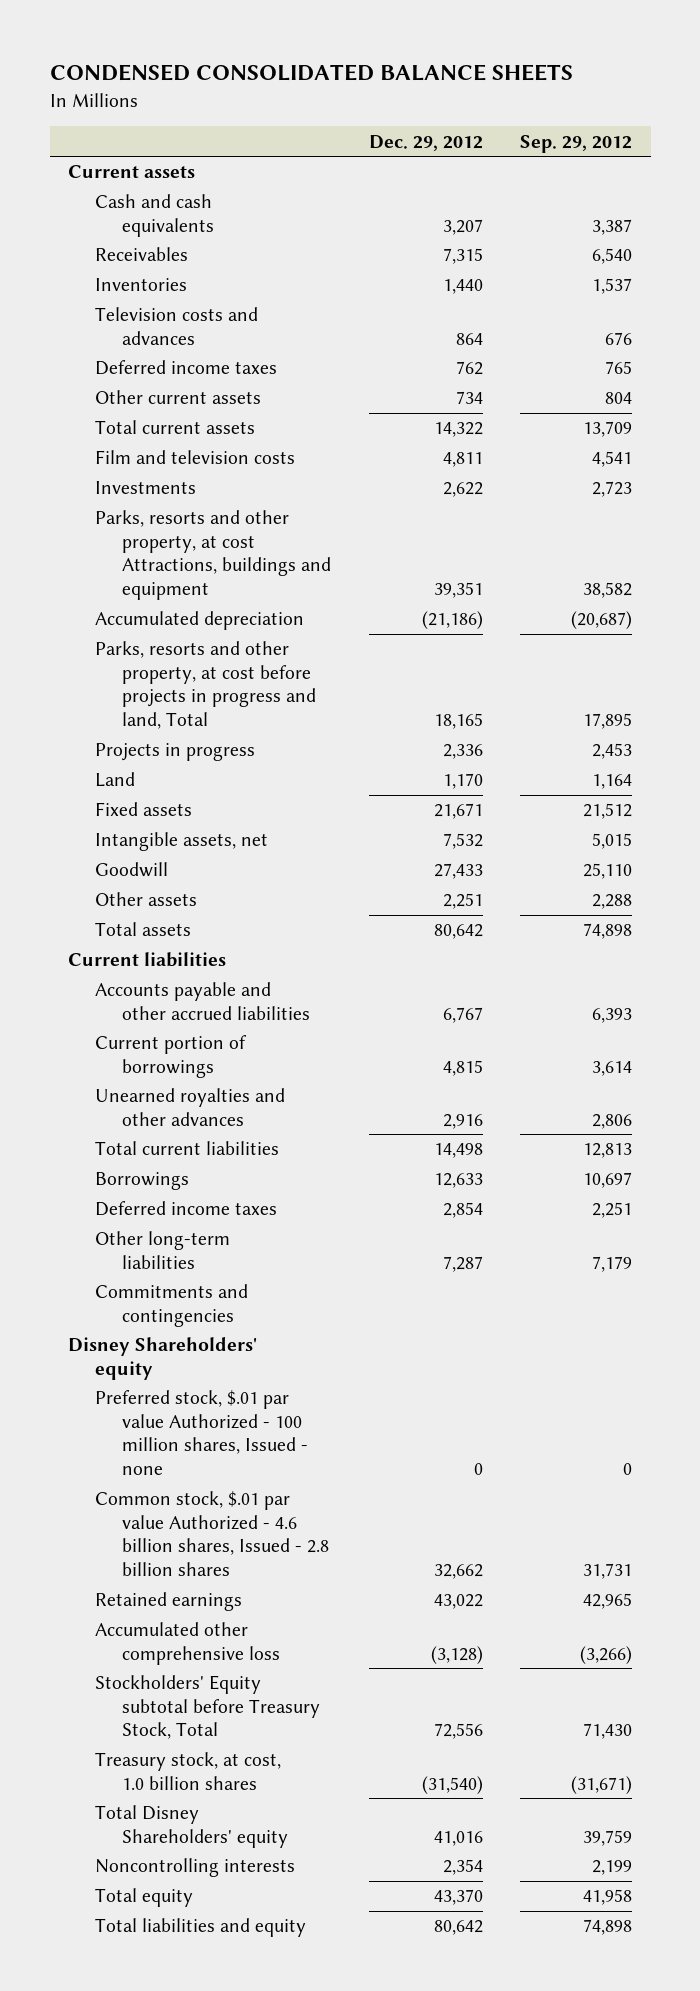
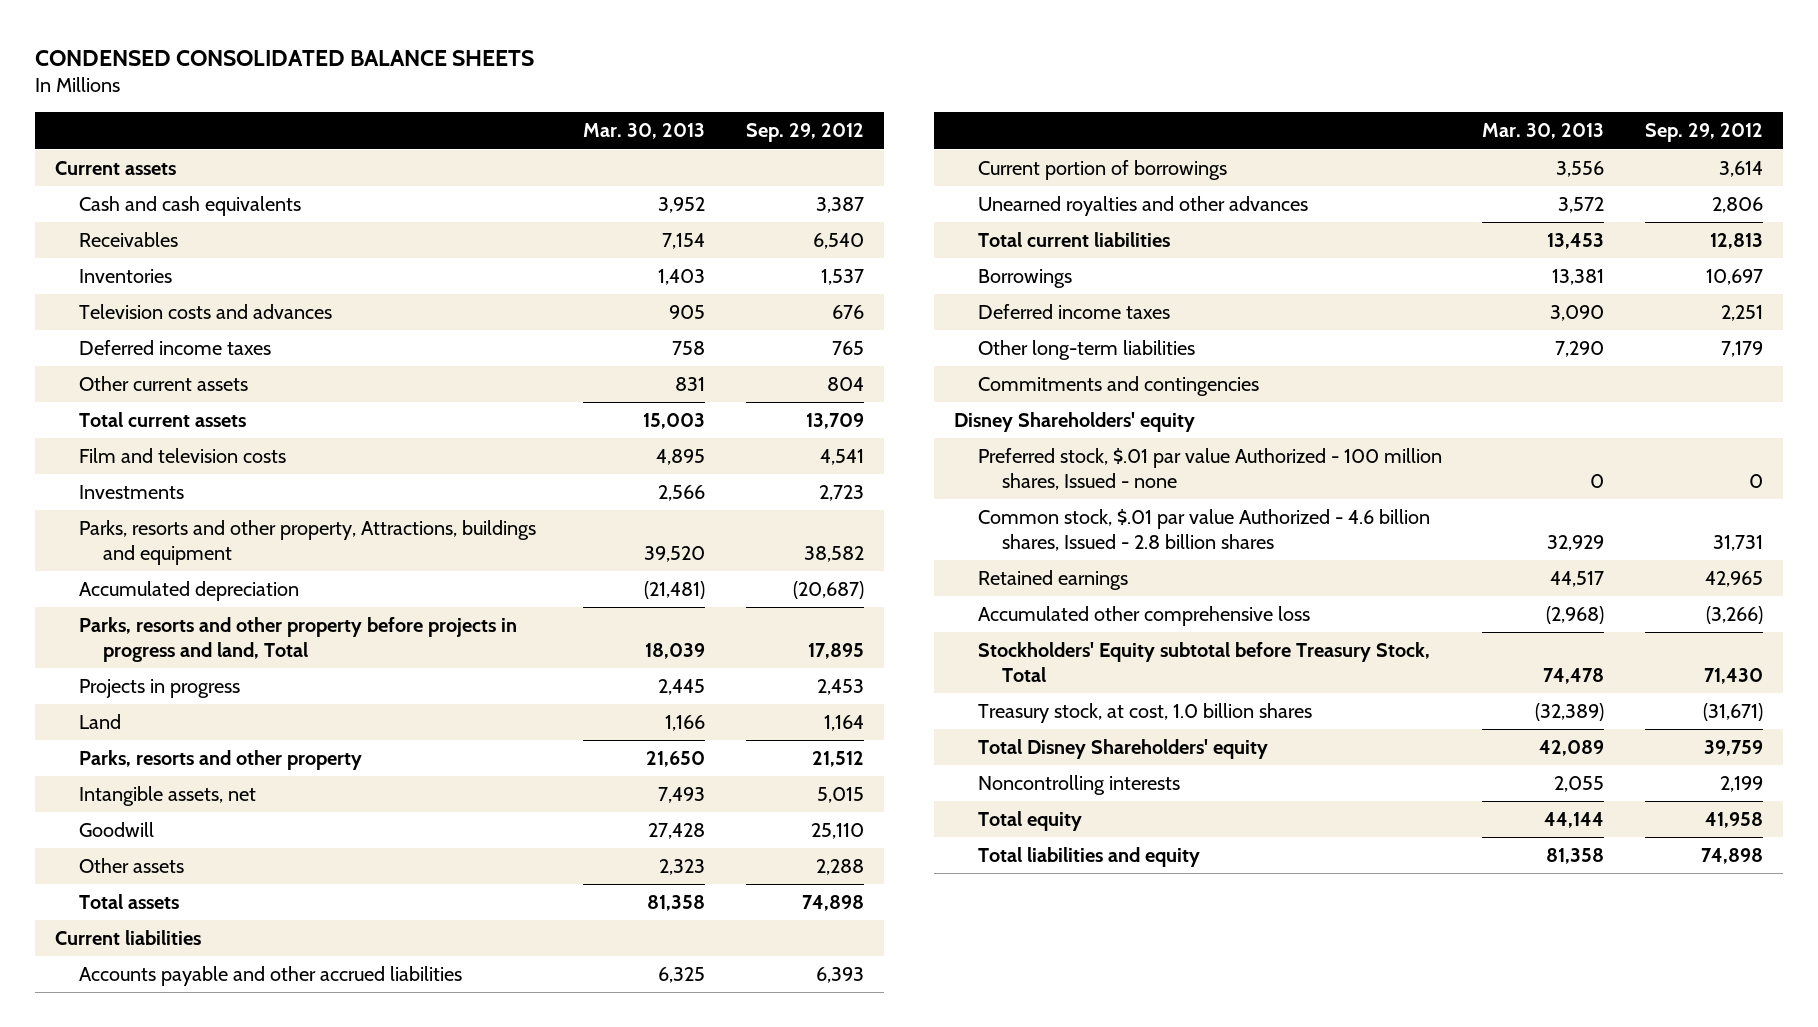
- | Dec. 29, 2012 | Sep. 29, 2012
+ | Mar. 30, 2013 | Sep. 29, 2012
- Parks, resorts and other property, at cost Attractions, buildings and equipment | 39,351 | 38,582
+ Parks, resorts and other property, Attractions, buildings and equipment | 39,520 | 38,582
- Parks, resorts and other property, at cost before projects in progress and land, Total | 18,165 | 17,895
+ Parks, resorts and other property before projects in progress and land, Total | 18,039 | 17,895
- Fixed assets | 21,671 | 21,512
+ Parks, resorts and other property | 21,650 | 21,512

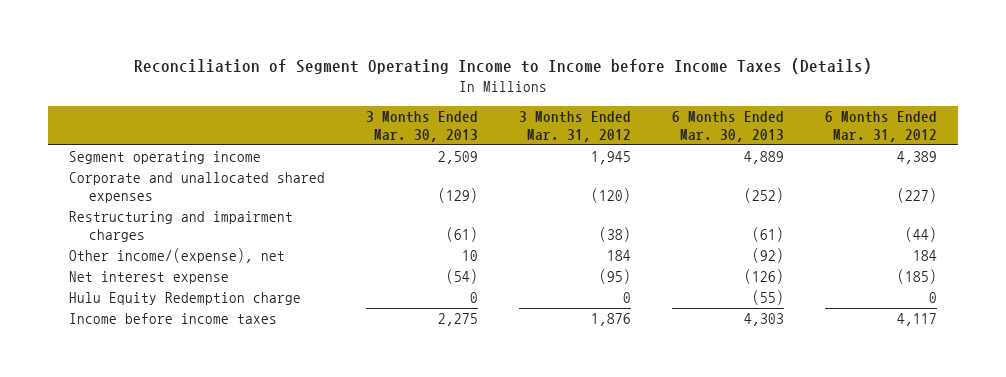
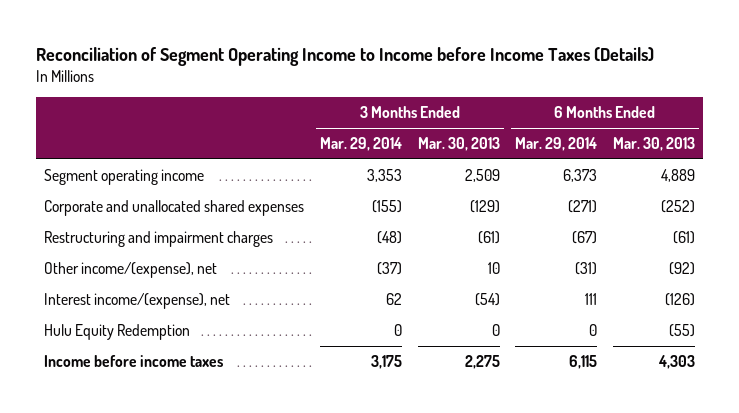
- | 3 Months Ended Mar. 30, 2013 | 3 Months Ended Mar. 31, 2012 | 6 Months Ended Mar. 30, 2013 | 6 Months Ended Mar. 31, 2012
+ | 3 Months Ended Mar. 29, 2014 | 3 Months Ended Mar. 30, 2013 | 6 Months Ended Mar. 29, 2014 | 6 Months Ended Mar. 30, 2013
- Net interest expense | (54) | (95) | (126) | (185)
- Hulu Equity Redemption charge | 0 | 0 | (55) | 0
+ Interest income/(expense), net | 62 | (54) | 111 | (126)
+ Hulu Equity Redemption | 0 | 0 | 0 | (55)

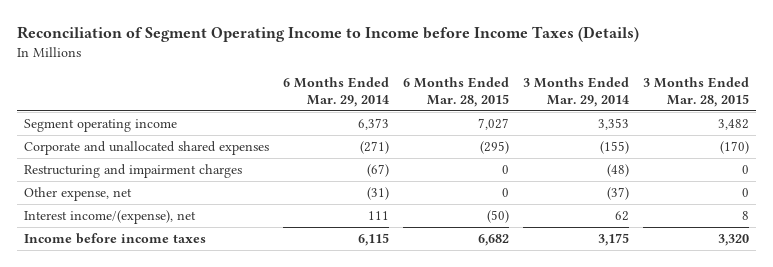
- | 3 Months Ended Mar. 29, 2014 | 3 Months Ended Mar. 30, 2013 | 6 Months Ended Mar. 29, 2014 | 6 Months Ended Mar. 30, 2013
+ | 6 Months Ended Mar. 29, 2014 | 6 Months Ended Mar. 28, 2015 | 3 Months Ended Mar. 29, 2014 | 3 Months Ended Mar. 28, 2015
- Other income/(expense), net | (37) | 10 | (31) | (92)
+ Other expense, net | (31) | 0 | (37) | 0
- Hulu Equity Redemption | 0 | 0 | 0 | (55)

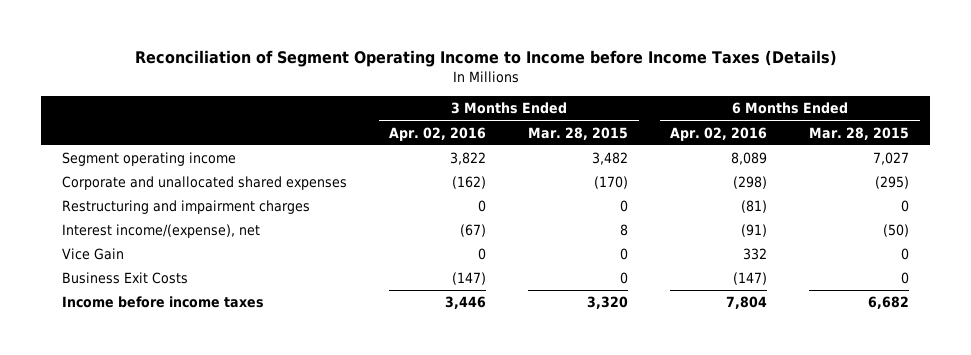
- | 6 Months Ended Mar. 29, 2014 | 6 Months Ended Mar. 28, 2015 | 3 Months Ended Mar. 29, 2014 | 3 Months Ended Mar. 28, 2015
+ | 3 Months Ended Apr. 02, 2016 | 3 Months Ended Mar. 28, 2015 | 6 Months Ended Apr. 02, 2016 | 6 Months Ended Mar. 28, 2015
- Other expense, net | (31) | 0 | (37) | 0
+ Vice Gain | 0 | 0 | 332 | 0
+ Business Exit Costs | (147) | 0 | (147) | 0

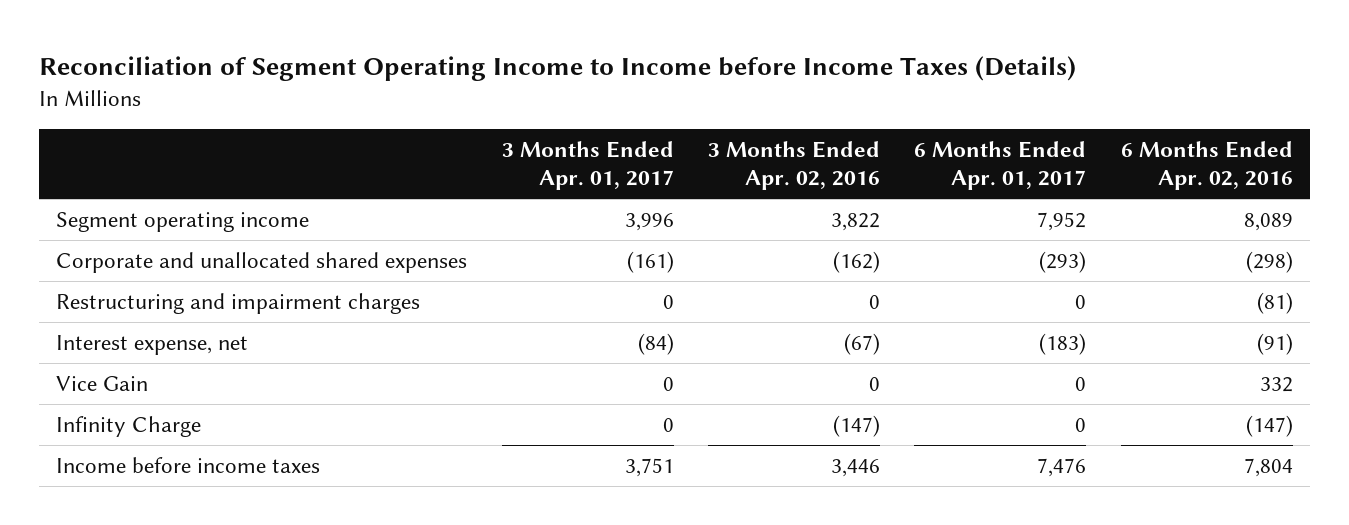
- | 3 Months Ended Apr. 02, 2016 | 3 Months Ended Mar. 28, 2015 | 6 Months Ended Apr. 02, 2016 | 6 Months Ended Mar. 28, 2015
+ | 3 Months Ended Apr. 01, 2017 | 3 Months Ended Apr. 02, 2016 | 6 Months Ended Apr. 01, 2017 | 6 Months Ended Apr. 02, 2016
- Interest income/(expense), net | (67) | 8 | (91) | (50)
+ Interest expense, net | (84) | (67) | (183) | (91)
- Business Exit Costs | (147) | 0 | (147) | 0
+ Infinity Charge | 0 | (147) | 0 | (147)

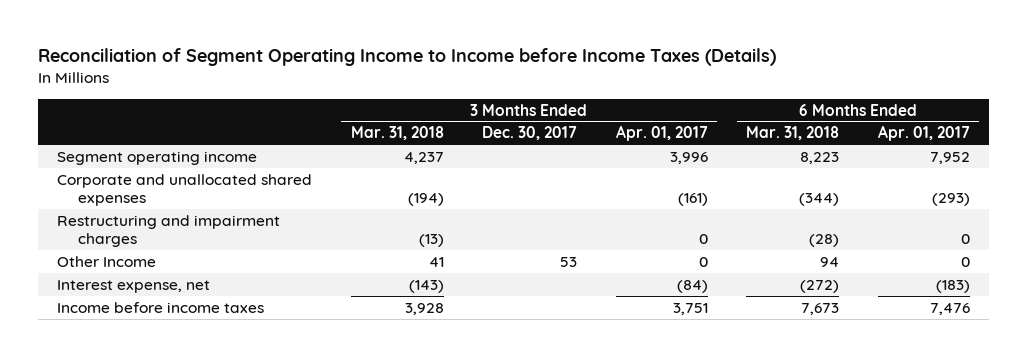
- | 3 Months Ended Apr. 01, 2017 | 3 Months Ended Apr. 02, 2016 | 6 Months Ended Apr. 01, 2017 | 6 Months Ended Apr. 02, 2016
+ | 3 Months Ended Mar. 31, 2018 | 3 Months Ended Dec. 30, 2017 | 3 Months Ended Apr. 01, 2017 | 6 Months Ended Mar. 31, 2018 | 6 Months Ended Apr. 01, 2017
+ Other Income | 41 | 53 | 0 | 94 | 0
- Vice Gain | 0 | 0 | 0 | 332
- Infinity Charge | 0 | (147) | 0 | (147)

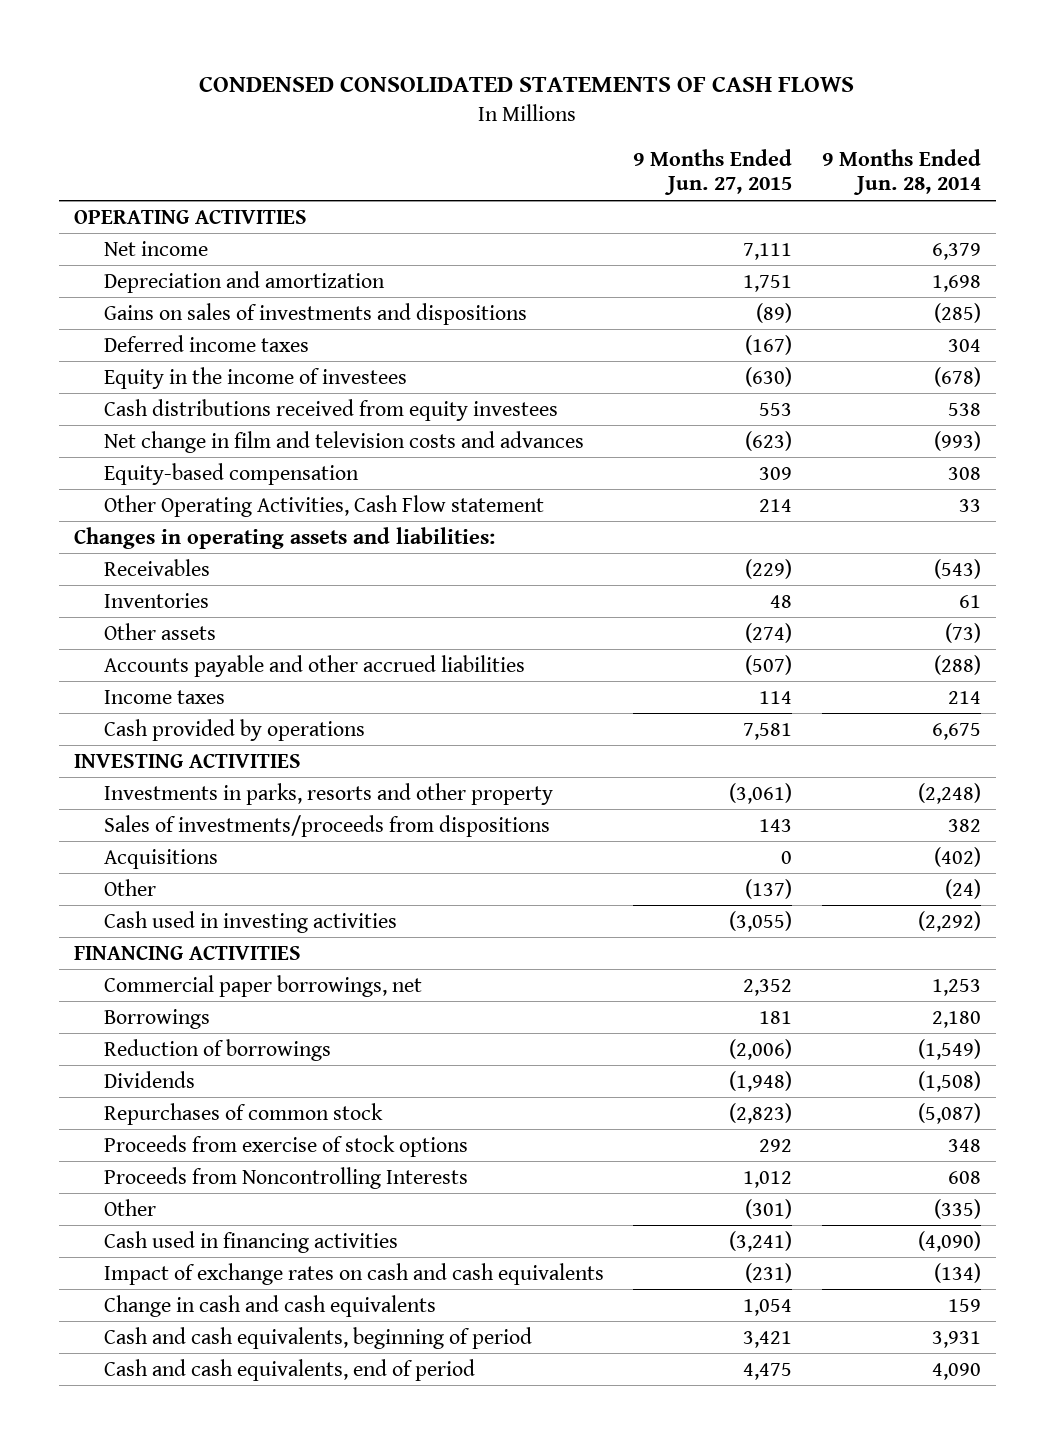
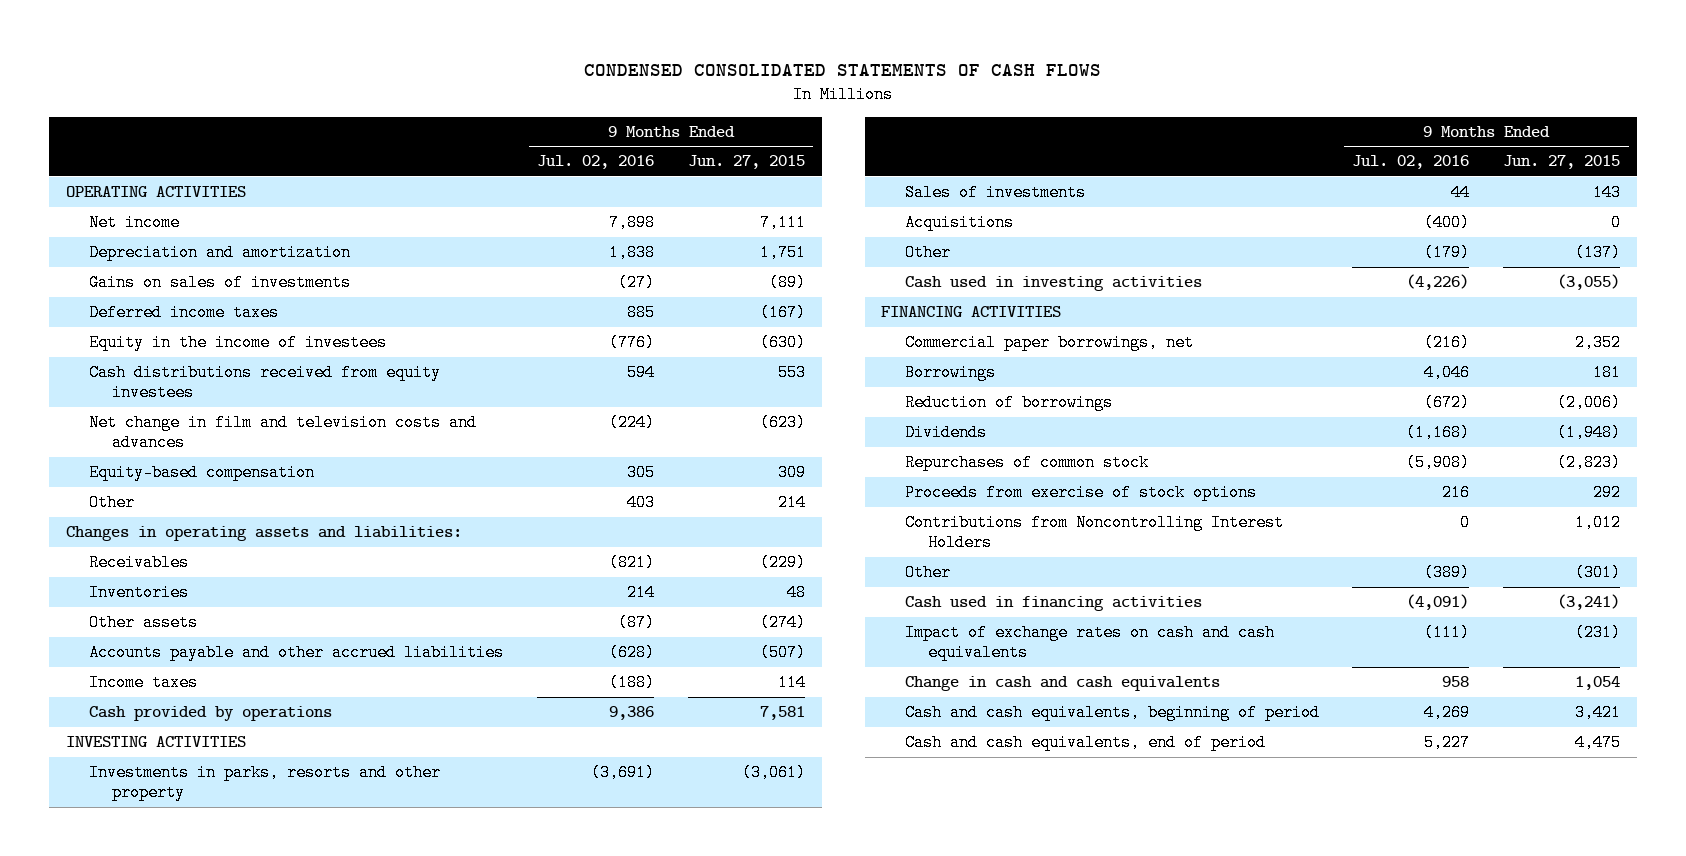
- | 9 Months Ended Jun. 27, 2015 | 9 Months Ended Jun. 28, 2014
+ | 9 Months Ended Jul. 02, 2016 | 9 Months Ended Jun. 27, 2015
- Gains on sales of investments and dispositions | (89) | (285)
+ Gains on sales of investments | (27) | (89)
- Other Operating Activities, Cash Flow statement | 214 | 33
+ Other | 403 | 214
- Sales of investments/proceeds from dispositions | 143 | 382
+ Sales of investments | 44 | 143
- Proceeds from Noncontrolling Interests | 1,012 | 608
+ Contributions from Noncontrolling Interest Holders | 0 | 1,012

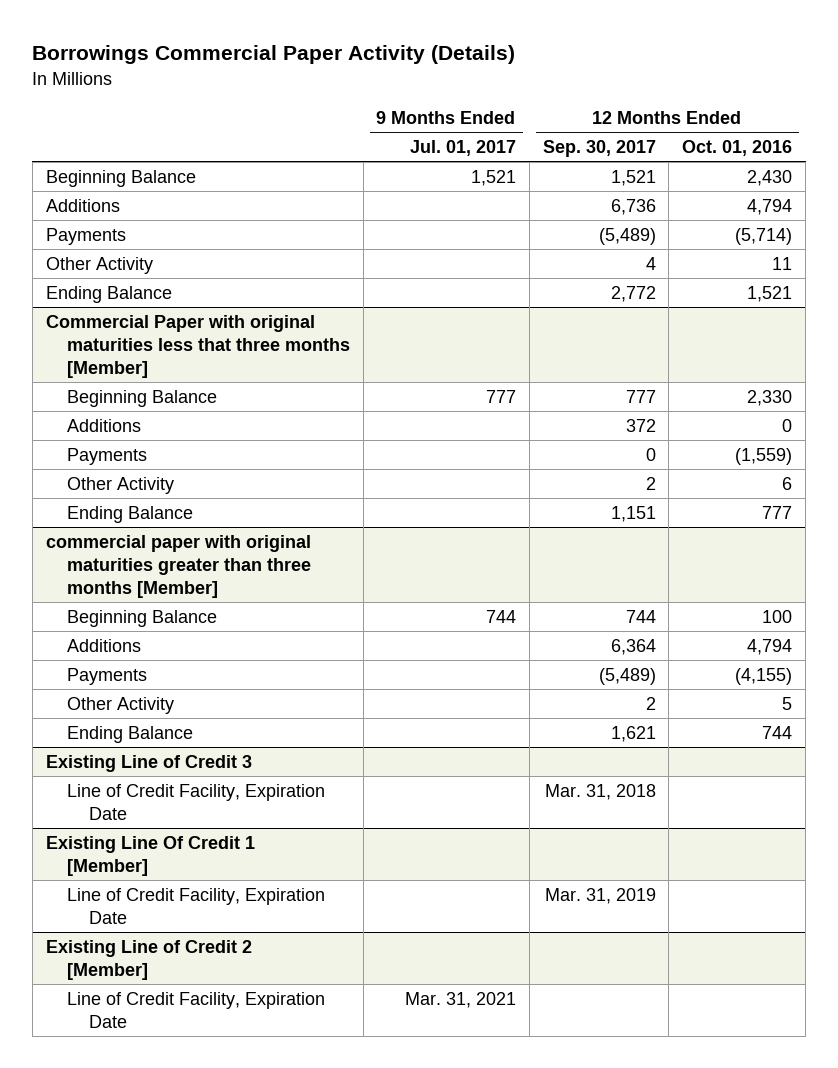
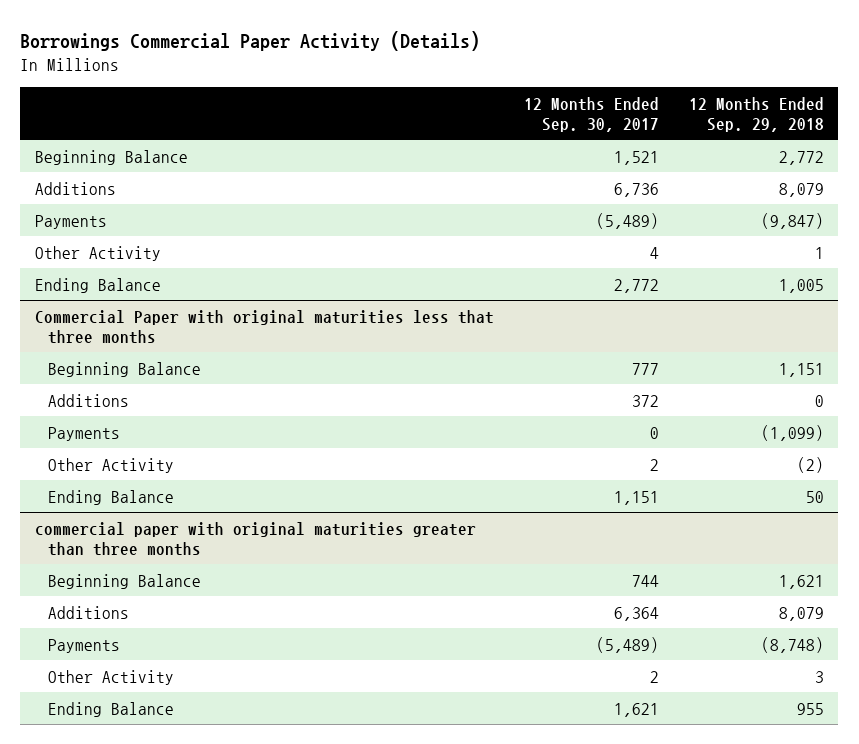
- | 9 Months Ended Jul. 01, 2017 | 12 Months Ended Sep. 30, 2017 | 12 Months Ended Oct. 01, 2016
+ | 12 Months Ended Sep. 30, 2017 | 12 Months Ended Sep. 29, 2018
- Commercial Paper with original maturities less that three months [Member]
+ Commercial Paper with original maturities less that three months
- commercial paper with original maturities greater than three months [Member]
+ commercial paper with original maturities greater than three months
- Existing Line of Credit 3
- Line of Credit Facility, Expiration Date | | Mar. 31, 2018 |
- Existing Line Of Credit 1 [Member]
- Line of Credit Facility, Expiration Date | | Mar. 31, 2019 |
- Existing Line of Credit 2 [Member]
- Line of Credit Facility, Expiration Date | Mar. 31, 2021 | |

